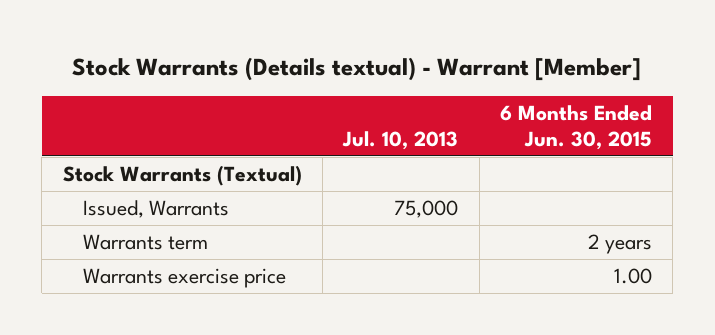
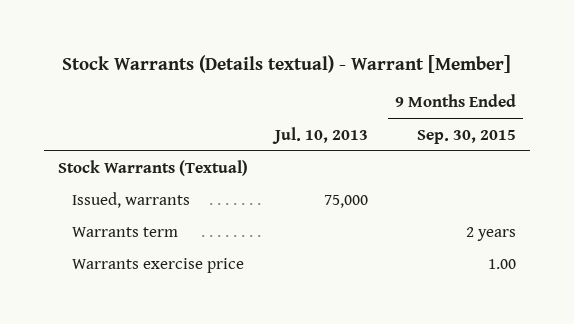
- | Jul. 10, 2013 | 6 Months Ended Jun. 30, 2015
+ | Jul. 10, 2013 | 9 Months Ended Sep. 30, 2015
- Issued, Warrants | 75,000 |
+ Issued, warrants | 75,000 |

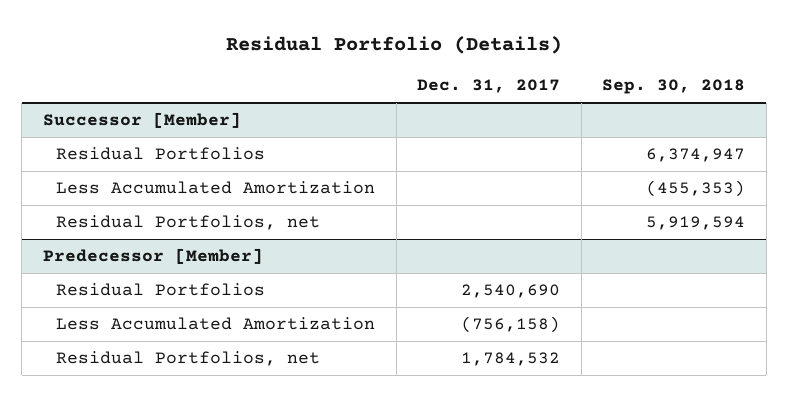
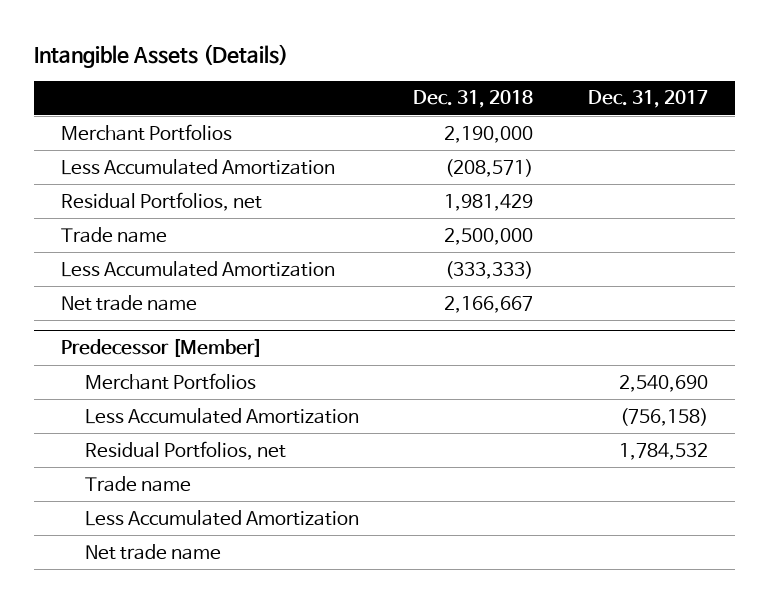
- Residual Portfolio (Details)
+ Intangible Assets (Details)
- | Dec. 31, 2017 | Sep. 30, 2018
+ | Dec. 31, 2018 | Dec. 31, 2017
- Successor [Member]
- Residual Portfolios | | 6,374,947
- Less Accumulated Amortization | | (455,353)
- Residual Portfolios, net | | 5,919,594
+ Merchant Portfolios | 2,190,000 |
+ Less Accumulated Amortization | (208,571) |
+ Residual Portfolios, net | 1,981,429 |
+ Trade name | 2,500,000 |
+ Less Accumulated Amortization | (333,333) |
+ Net trade name | 2,166,667 |
@ Predecessor [Member]
- Residual Portfolios | 2,540,690 |
+ Merchant Portfolios | | 2,540,690
+ Trade name
+ Less Accumulated Amortization
+ Net trade name

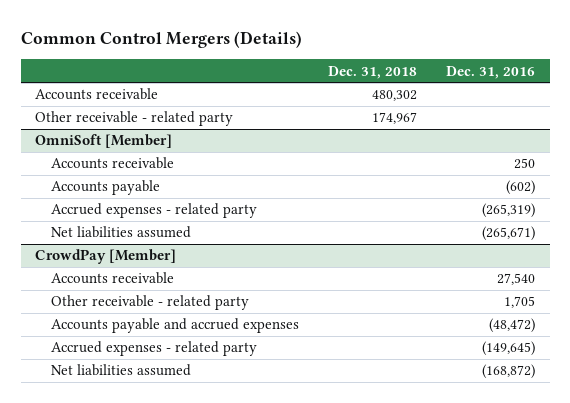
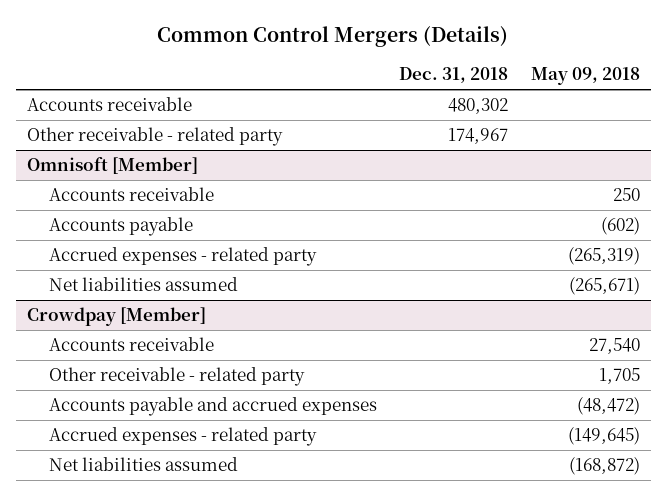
- | Dec. 31, 2018 | Dec. 31, 2016
+ | Dec. 31, 2018 | May 09, 2018
- OmniSoft [Member]
+ Omnisoft [Member]
- CrowdPay [Member]
+ Crowdpay [Member]

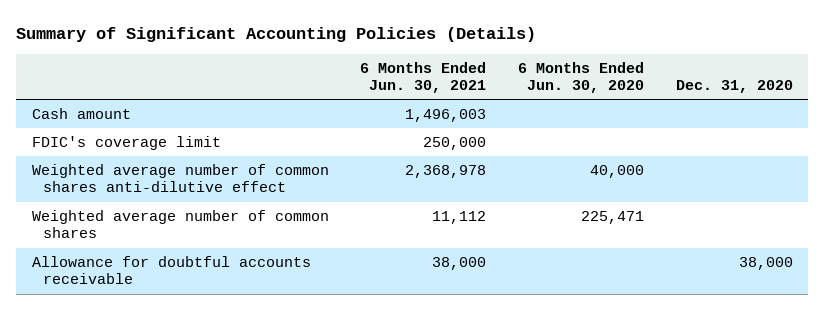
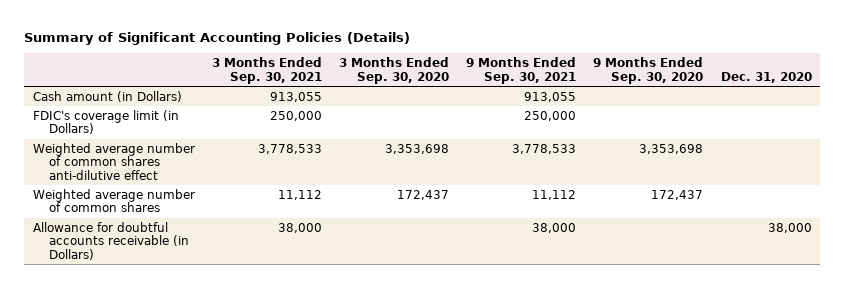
- | 6 Months Ended Jun. 30, 2021 | 6 Months Ended Jun. 30, 2020 | Dec. 31, 2020
+ | 3 Months Ended Sep. 30, 2021 | 3 Months Ended Sep. 30, 2020 | 9 Months Ended Sep. 30, 2021 | 9 Months Ended Sep. 30, 2020 | Dec. 31, 2020
- Cash amount | 1,496,003 | |
- FDIC's coverage limit | 250,000 | |
+ Cash amount (in Dollars) | 913,055 | | 913,055 | |
+ FDIC's coverage limit (in Dollars) | 250,000 | | 250,000 | |
- Allowance for doubtful accounts receivable | 38,000 | | 38,000
+ Allowance for doubtful accounts receivable (in Dollars) | 38,000 | | 38,000 | | 38,000

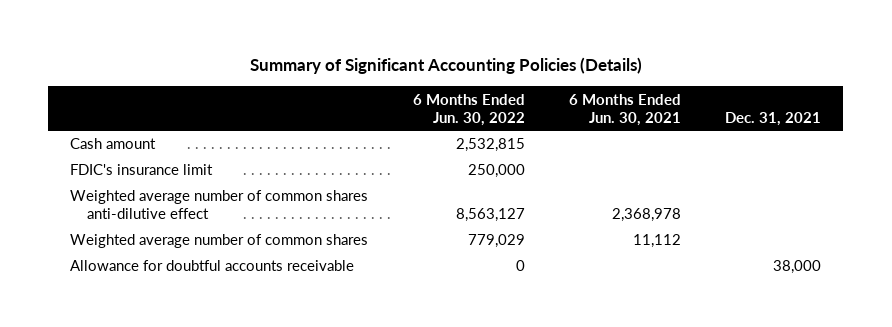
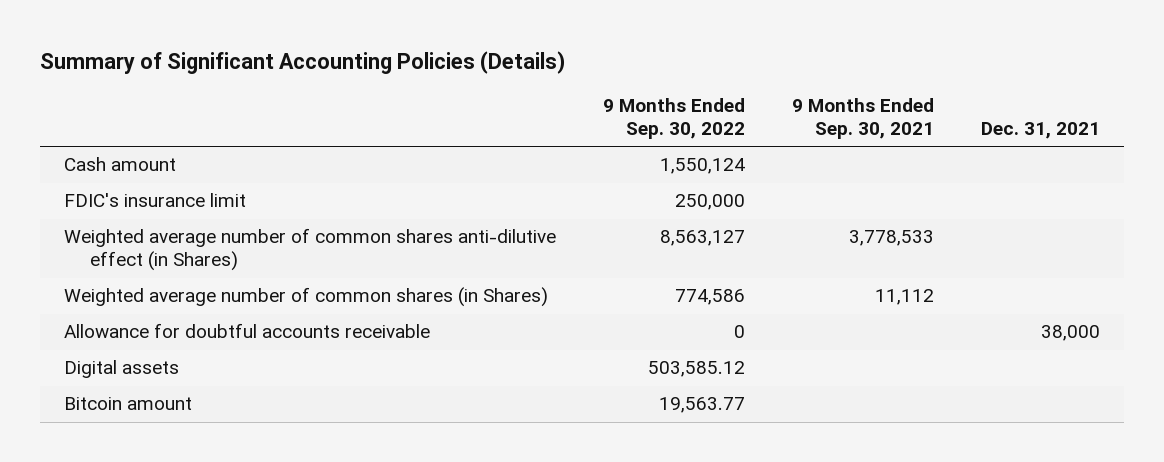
- | 6 Months Ended Jun. 30, 2022 | 6 Months Ended Jun. 30, 2021 | Dec. 31, 2021
+ | 9 Months Ended Sep. 30, 2022 | 9 Months Ended Sep. 30, 2021 | Dec. 31, 2021
- Weighted average number of common shares anti-dilutive effect | 8,563,127 | 2,368,978 |
- Weighted average number of common shares | 779,029 | 11,112 |
+ Weighted average number of common shares anti-dilutive effect (in Shares) | 8,563,127 | 3,778,533 |
+ Weighted average number of common shares (in Shares) | 774,586 | 11,112 |
+ Digital assets | 503,585.12 | |
+ Bitcoin amount | 19,563.77 | |

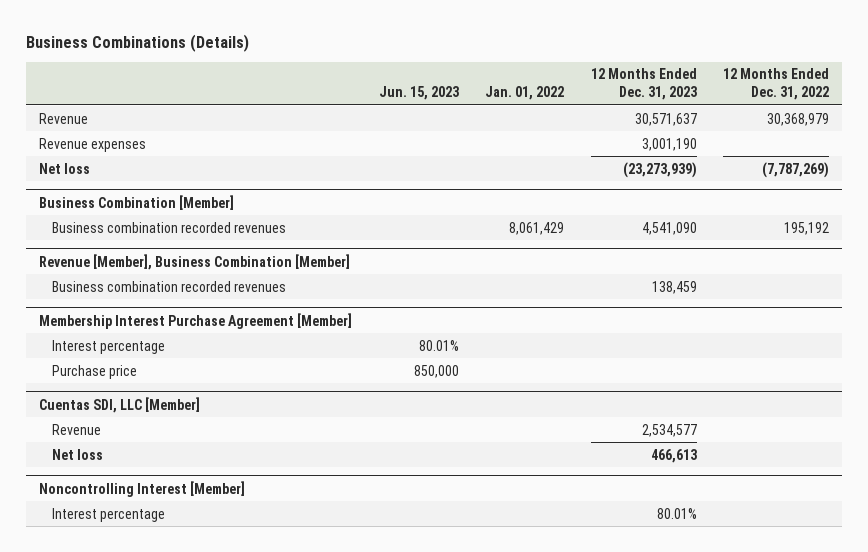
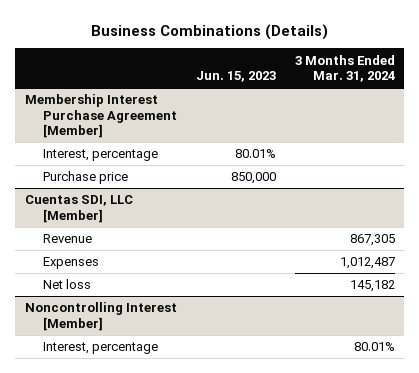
- | Jun. 15, 2023 | Jan. 01, 2022 | 12 Months Ended Dec. 31, 2023 | 12 Months Ended Dec. 31, 2022
+ | Jun. 15, 2023 | 3 Months Ended Mar. 31, 2024
- Revenue | | | 30,571,637 | 30,368,979
- Revenue expenses | | | 3,001,190 |
- Net loss | | | (23,273,939) | (7,787,269)
- Business Combination [Member]
- Business combination recorded revenues | | 8,061,429 | 4,541,090 | 195,192
- Revenue [Member], Business Combination [Member]
- Business combination recorded revenues | | | 138,459 |
@ Membership Interest Purchase Agreement [Member]
- Interest percentage | 80.01% | | |
+ Interest, percentage | 80.01% |
@ Cuentas SDI, LLC [Member]
+ Expenses | | 1,012,487
@ Noncontrolling Interest [Member]
- Interest percentage | | | 80.01% |
+ Interest, percentage | | 80.01%

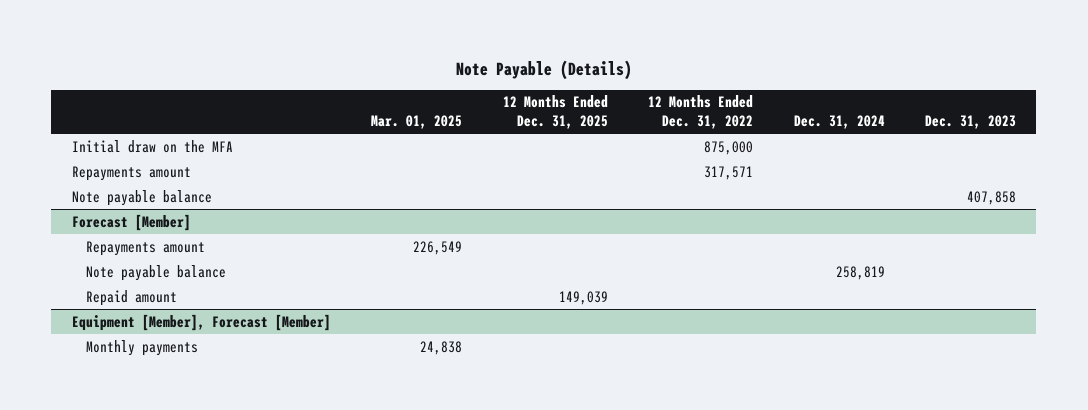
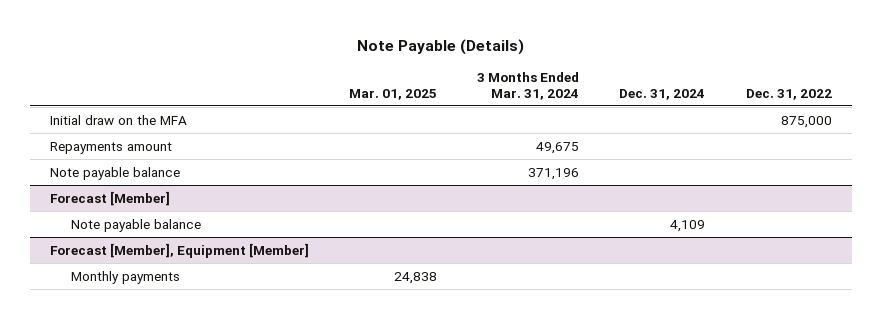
- | Mar. 01, 2025 | 12 Months Ended Dec. 31, 2025 | 12 Months Ended Dec. 31, 2022 | Dec. 31, 2024 | Dec. 31, 2023
+ | Mar. 01, 2025 | 3 Months Ended Mar. 31, 2024 | Dec. 31, 2024 | Dec. 31, 2022
@ Forecast [Member]
- Repayments amount | 226,549 | | | |
- Note payable balance | | | | 258,819 |
- Repaid amount | | 149,039 | | |
- Equipment [Member], Forecast [Member]
@ Forecast [Member]
+ Note payable balance | | | 4,109 |
+ Forecast [Member], Equipment [Member]

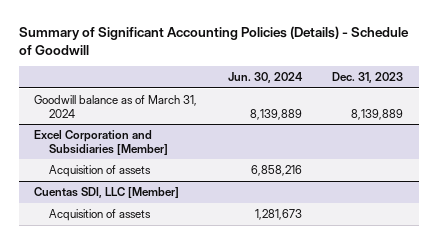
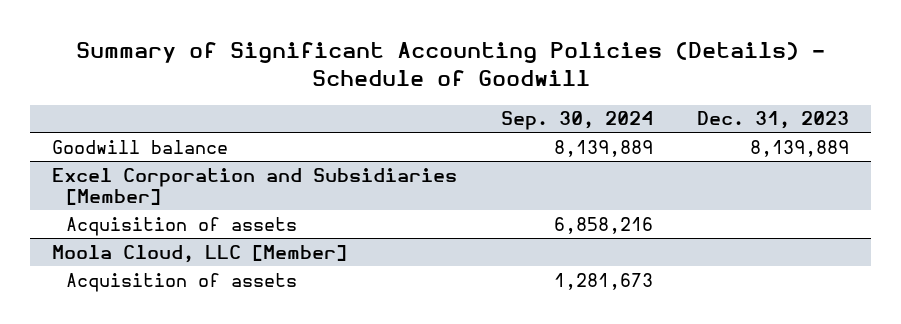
- | Jun. 30, 2024 | Dec. 31, 2023
+ | Sep. 30, 2024 | Dec. 31, 2023
- Goodwill balance as of March 31, 2024 | 8,139,889 | 8,139,889
+ Goodwill balance | 8,139,889 | 8,139,889
- Cuentas SDI, LLC [Member]
- Acquisition of assets | 1,281,673 |
+ Moola Cloud, LLC [Member]
+ Acquisition of assets | 1,281,673 |

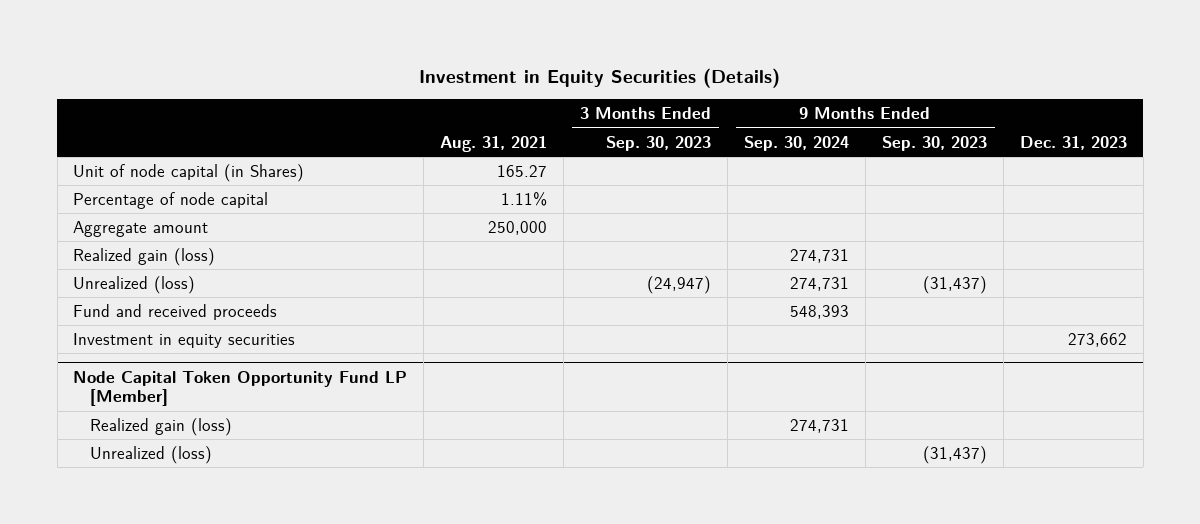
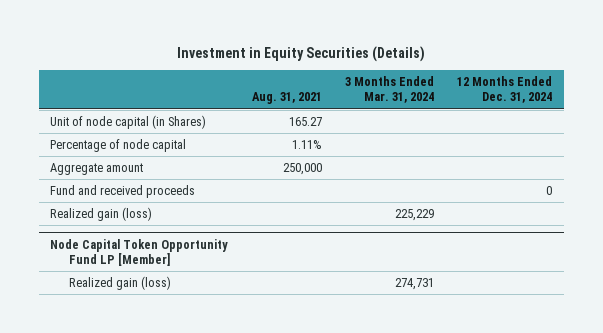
- | Aug. 31, 2021 | 3 Months Ended Sep. 30, 2023 | 9 Months Ended Sep. 30, 2024 | 9 Months Ended Sep. 30, 2023 | Dec. 31, 2023
+ | Aug. 31, 2021 | 3 Months Ended Mar. 31, 2024 | 12 Months Ended Dec. 31, 2024
- Unrealized (loss) | | (24,947) | 274,731 | (31,437) |
- Investment in equity securities | | | | | 273,662
moved down: Realized gain (loss) | | 225,229 |
@ Node Capital Token Opportunity Fund LP [Member]
- Unrealized (loss) | | | | (31,437) |

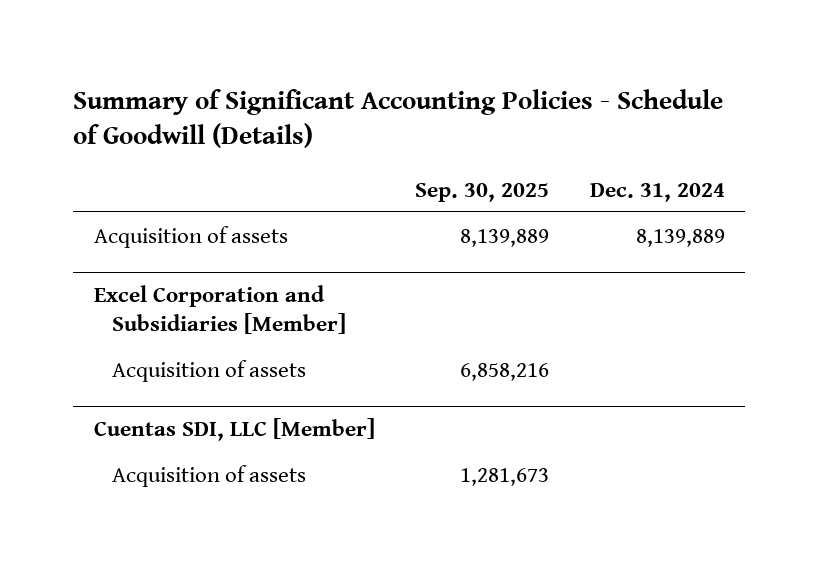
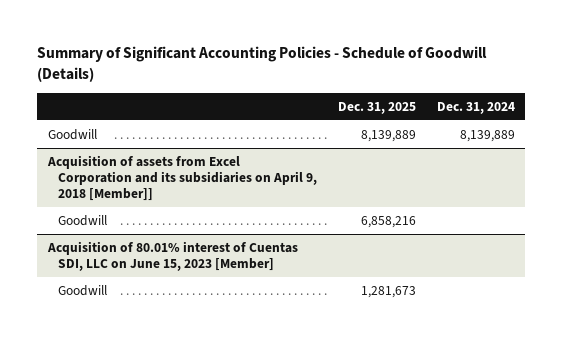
- | Sep. 30, 2025 | Dec. 31, 2024
+ | Dec. 31, 2025 | Dec. 31, 2024
- Acquisition of assets | 8,139,889 | 8,139,889
- Excel Corporation and Subsidiaries [Member]
- Acquisition of assets | 6,858,216 |
- Cuentas SDI, LLC [Member]
- Acquisition of assets | 1,281,673 |
+ Goodwill | 8,139,889 | 8,139,889
+ Acquisition of assets from Excel Corporation and its subsidiaries on April 9, 2018 [Member]]
+ Goodwill | 6,858,216 |
+ Acquisition of 80.01% interest of Cuentas SDI, LLC on June 15, 2023 [Member]
+ Goodwill | 1,281,673 |

